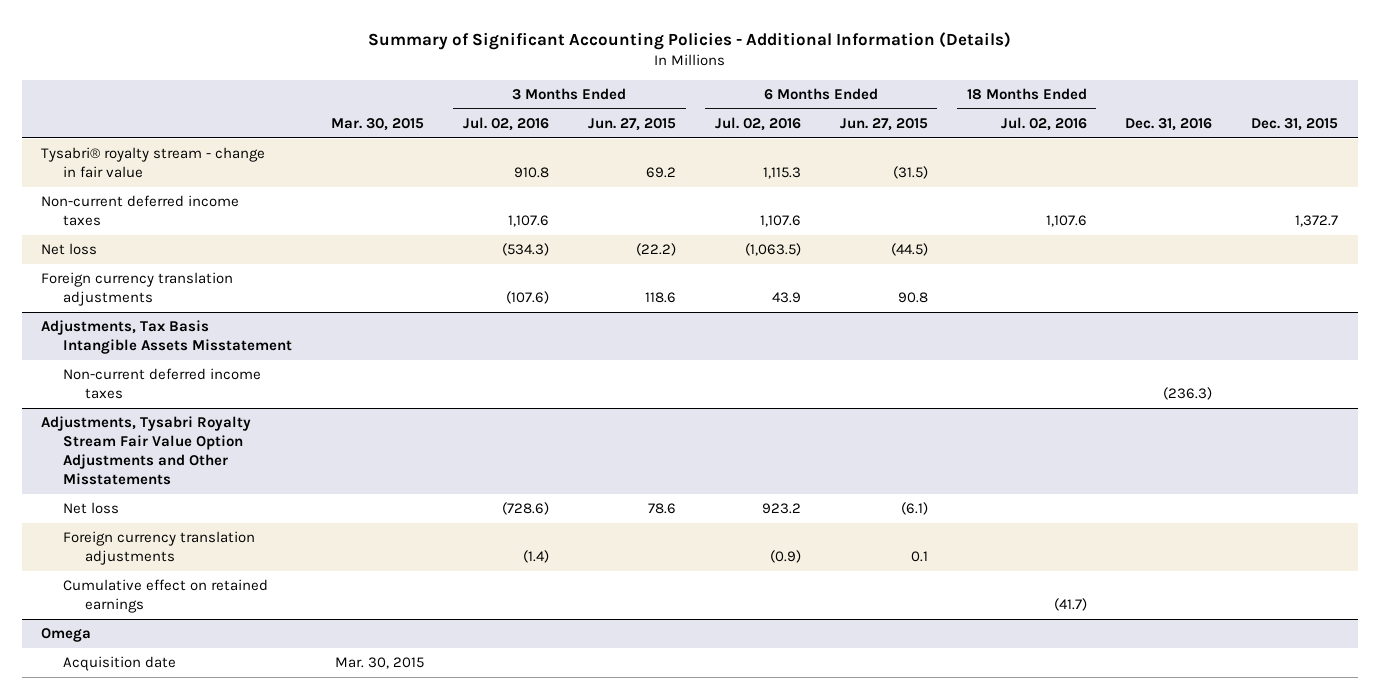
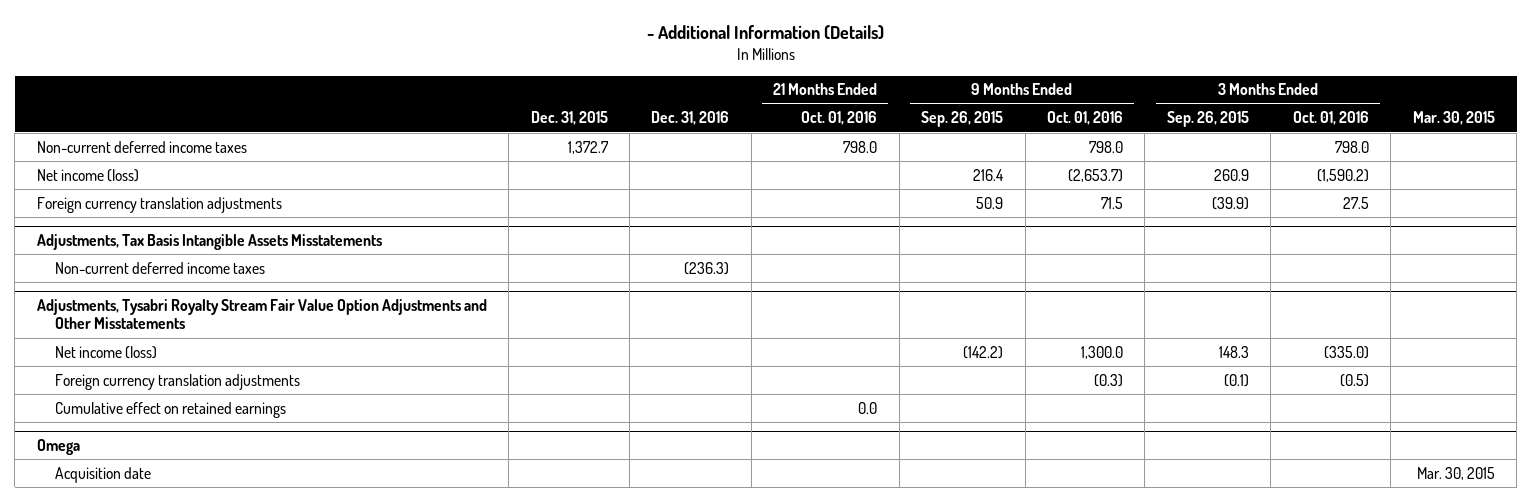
- Summary of Significant Accounting Policies - Additional Information (Details)
+ - Additional Information (Details)
- | Mar. 30, 2015 | 3 Months Ended Jul. 02, 2016 | 3 Months Ended Jun. 27, 2015 | 6 Months Ended Jul. 02, 2016 | 6 Months Ended Jun. 27, 2015 | 18 Months Ended Jul. 02, 2016 | Dec. 31, 2016 | Dec. 31, 2015
+ | Dec. 31, 2015 | Dec. 31, 2016 | 21 Months Ended Oct. 01, 2016 | 9 Months Ended Sep. 26, 2015 | 9 Months Ended Oct. 01, 2016 | 3 Months Ended Sep. 26, 2015 | 3 Months Ended Oct. 01, 2016 | Mar. 30, 2015
- Tysabri® royalty stream - change in fair value | | 910.8 | 69.2 | 1,115.3 | (31.5) | | |
- Net loss | | (534.3) | (22.2) | (1,063.5) | (44.5) | | |
+ Net income (loss) | | | | 216.4 | (2,653.7) | 260.9 | (1,590.2) |
- Adjustments, Tax Basis Intangible Assets Misstatement
+ Adjustments, Tax Basis Intangible Assets Misstatements
@ Adjustments, Tysabri Royalty Stream Fair Value Option Adjustments and Other Misstatements
- Net loss | | (728.6) | 78.6 | 923.2 | (6.1) | | |
+ Net income (loss) | | | | (142.2) | 1,300.0 | 148.3 | (335.0) |

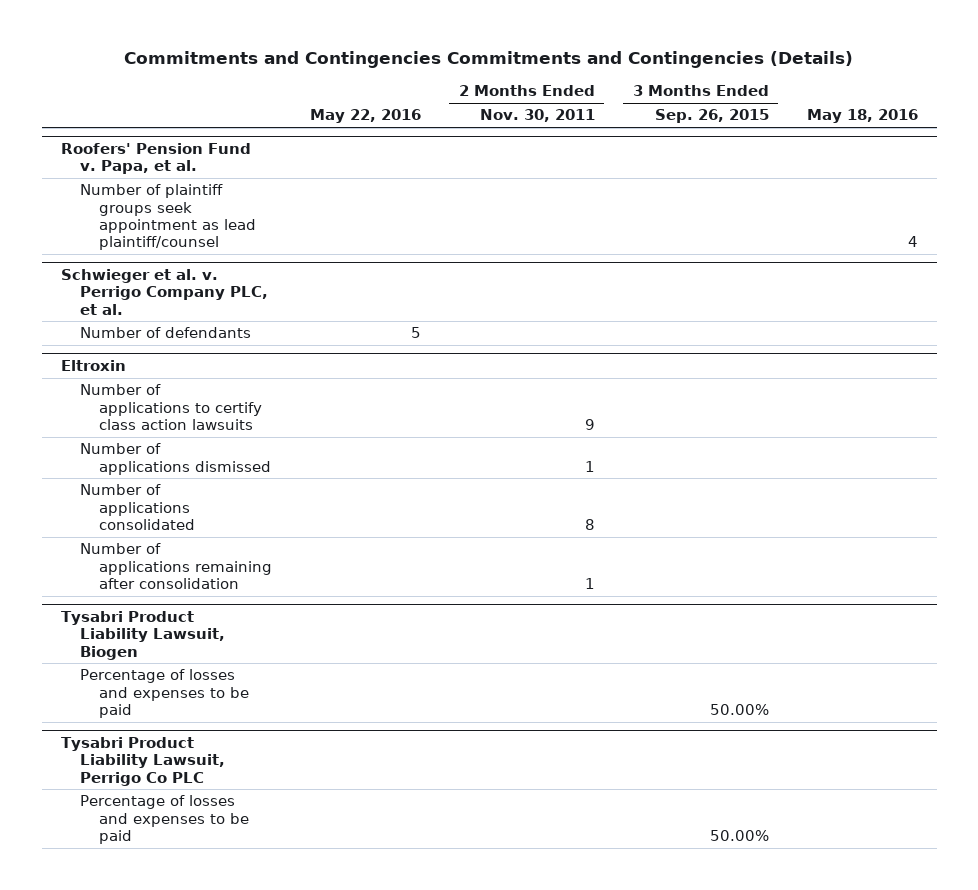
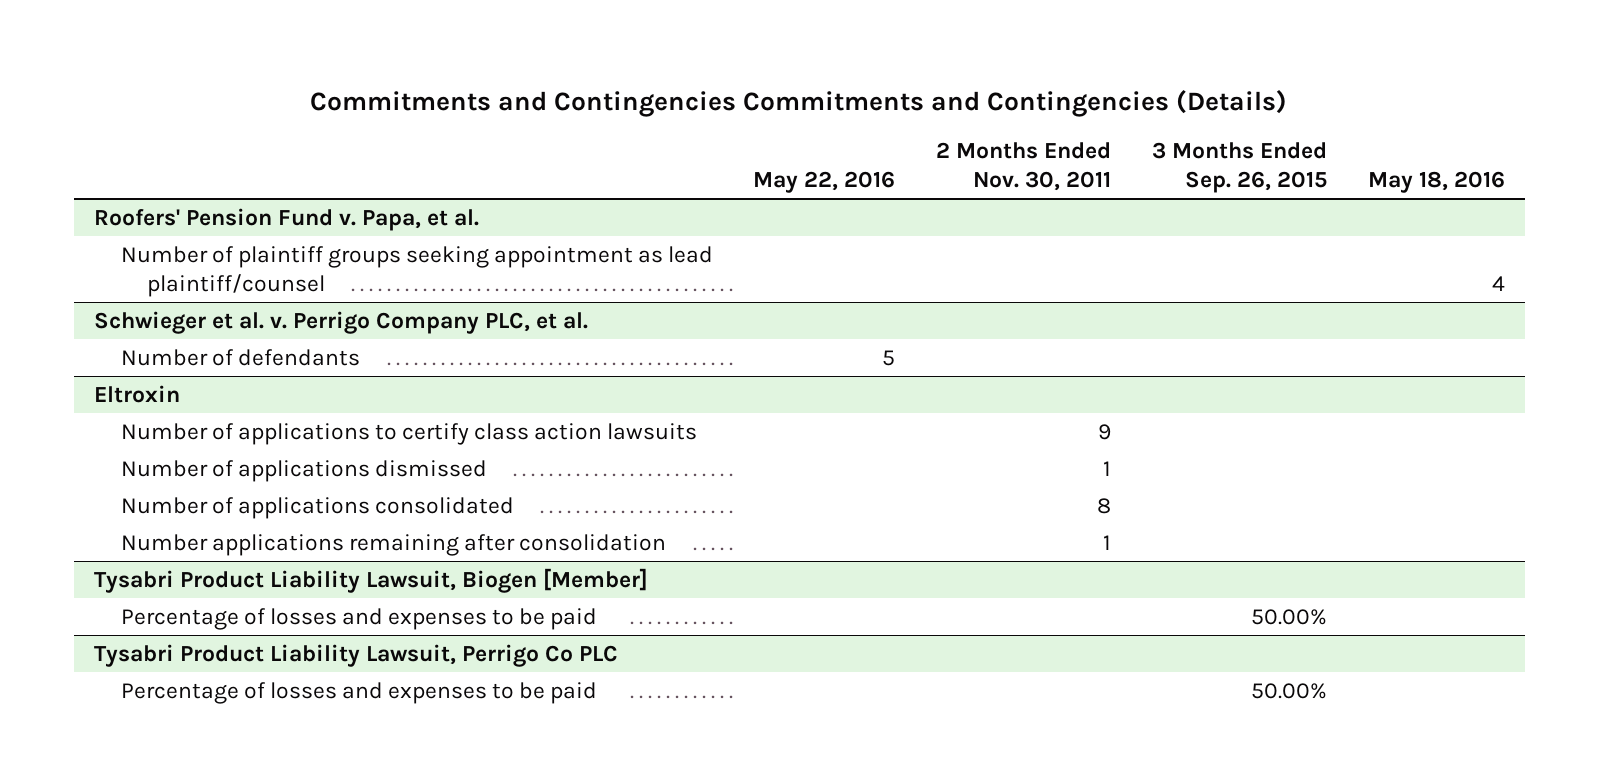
@ Roofers' Pension Fund v. Papa, et al.
- Number of plaintiff groups seek appointment as lead plaintiff/counsel | | | | 4
+ Number of plaintiff groups seeking appointment as lead plaintiff/counsel | | | | 4
@ Eltroxin
- Number of applications remaining after consolidation | | 1 | |
- Tysabri Product Liability Lawsuit, Biogen
@ Eltroxin
+ Number applications remaining after consolidation | | 1 | |
+ Tysabri Product Liability Lawsuit, Biogen [Member]

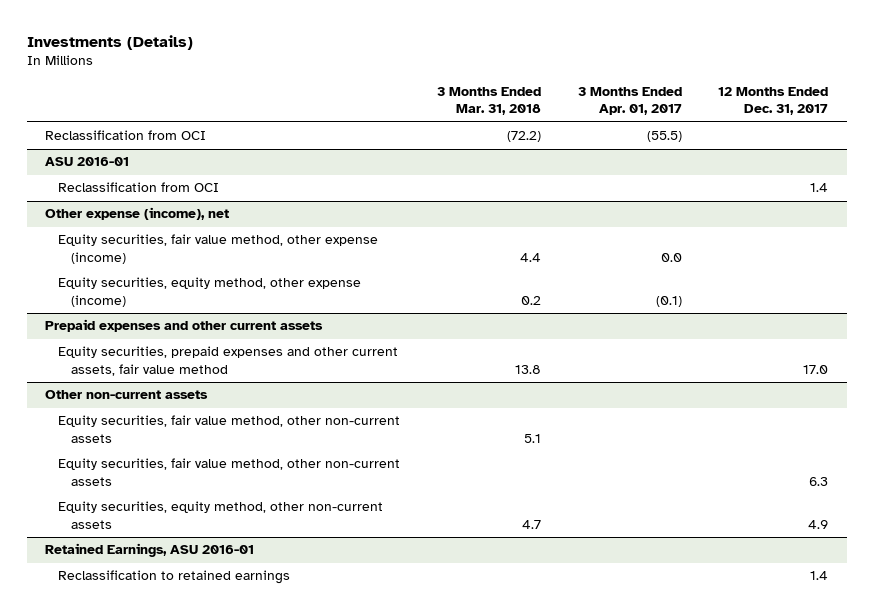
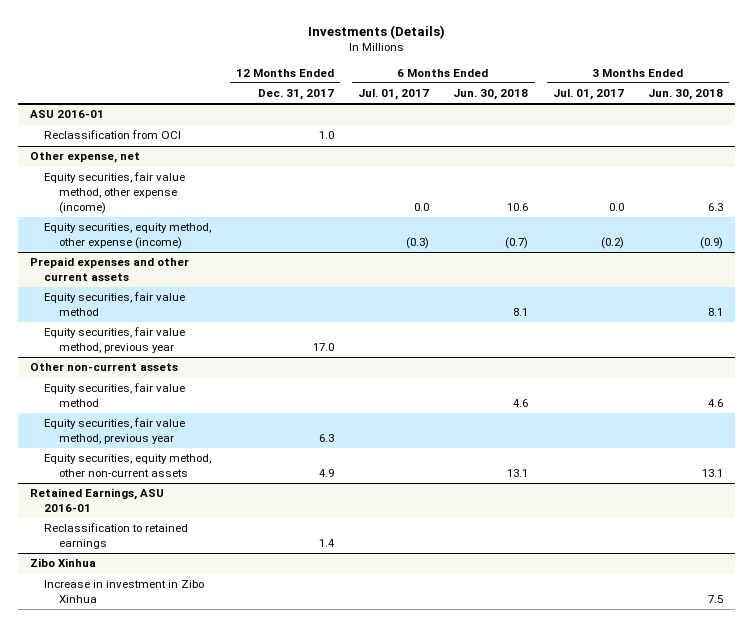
- | 3 Months Ended Mar. 31, 2018 | 3 Months Ended Apr. 01, 2017 | 12 Months Ended Dec. 31, 2017
+ | 12 Months Ended Dec. 31, 2017 | 6 Months Ended Jul. 01, 2017 | 6 Months Ended Jun. 30, 2018 | 3 Months Ended Jul. 01, 2017 | 3 Months Ended Jun. 30, 2018
- Reclassification from OCI | (72.2) | (55.5) |
@ ASU 2016-01
- Reclassification from OCI | | | 1.4
- Other expense (income), net
@ ASU 2016-01
+ Reclassification from OCI | 1.0 | | | |
+ Other expense, net
@ Prepaid expenses and other current assets
- Equity securities, prepaid expenses and other current assets, fair value method | 13.8 | | 17.0
+ Equity securities, fair value method | | | 8.1 | | 8.1
+ Equity securities, fair value method, previous year | 17.0 | | | |
@ Other non-current assets
- Equity securities, fair value method, other non-current assets | 5.1 | |
- Equity securities, fair value method, other non-current assets | | | 6.3
+ Equity securities, fair value method | | | 4.6 | | 4.6
+ Equity securities, fair value method, previous year | 6.3 | | | |
+ Zibo Xinhua
+ Increase in investment in Zibo Xinhua | | | | | 7.5

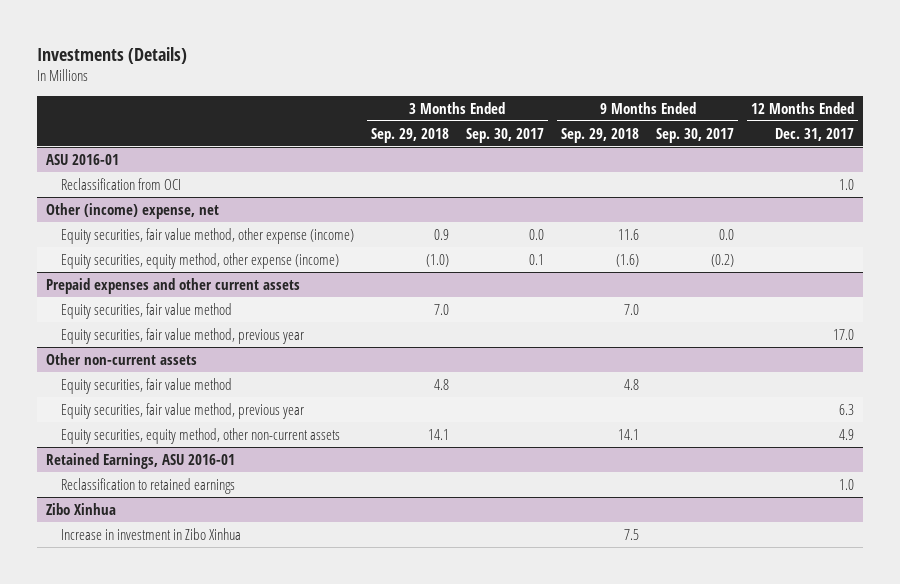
- | 12 Months Ended Dec. 31, 2017 | 6 Months Ended Jul. 01, 2017 | 6 Months Ended Jun. 30, 2018 | 3 Months Ended Jul. 01, 2017 | 3 Months Ended Jun. 30, 2018
+ | 3 Months Ended Sep. 29, 2018 | 3 Months Ended Sep. 30, 2017 | 9 Months Ended Sep. 29, 2018 | 9 Months Ended Sep. 30, 2017 | 12 Months Ended Dec. 31, 2017
- Other expense, net
+ Other (income) expense, net
@ Retained Earnings, ASU 2016-01
- Reclassification to retained earnings | 1.4 | | | |
+ Reclassification to retained earnings | | | | | 1.0

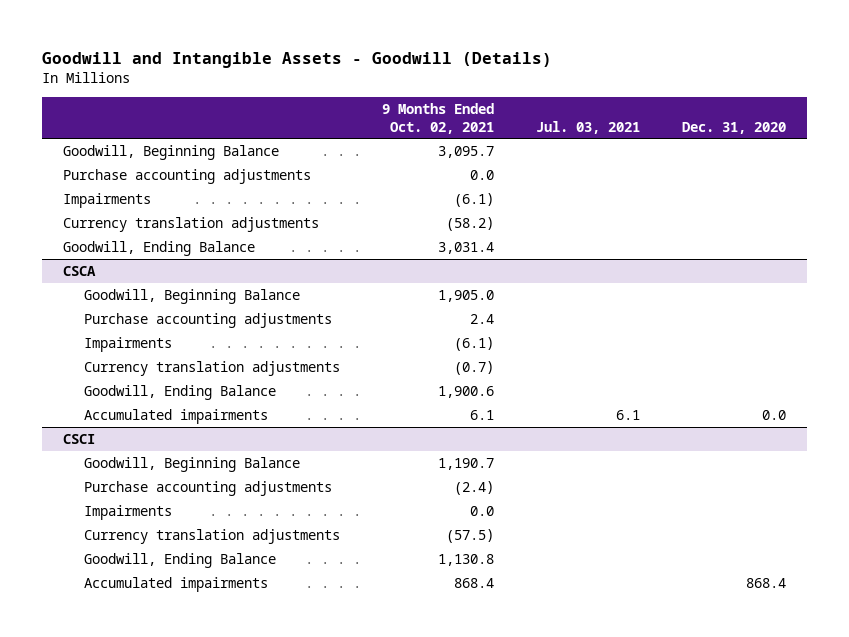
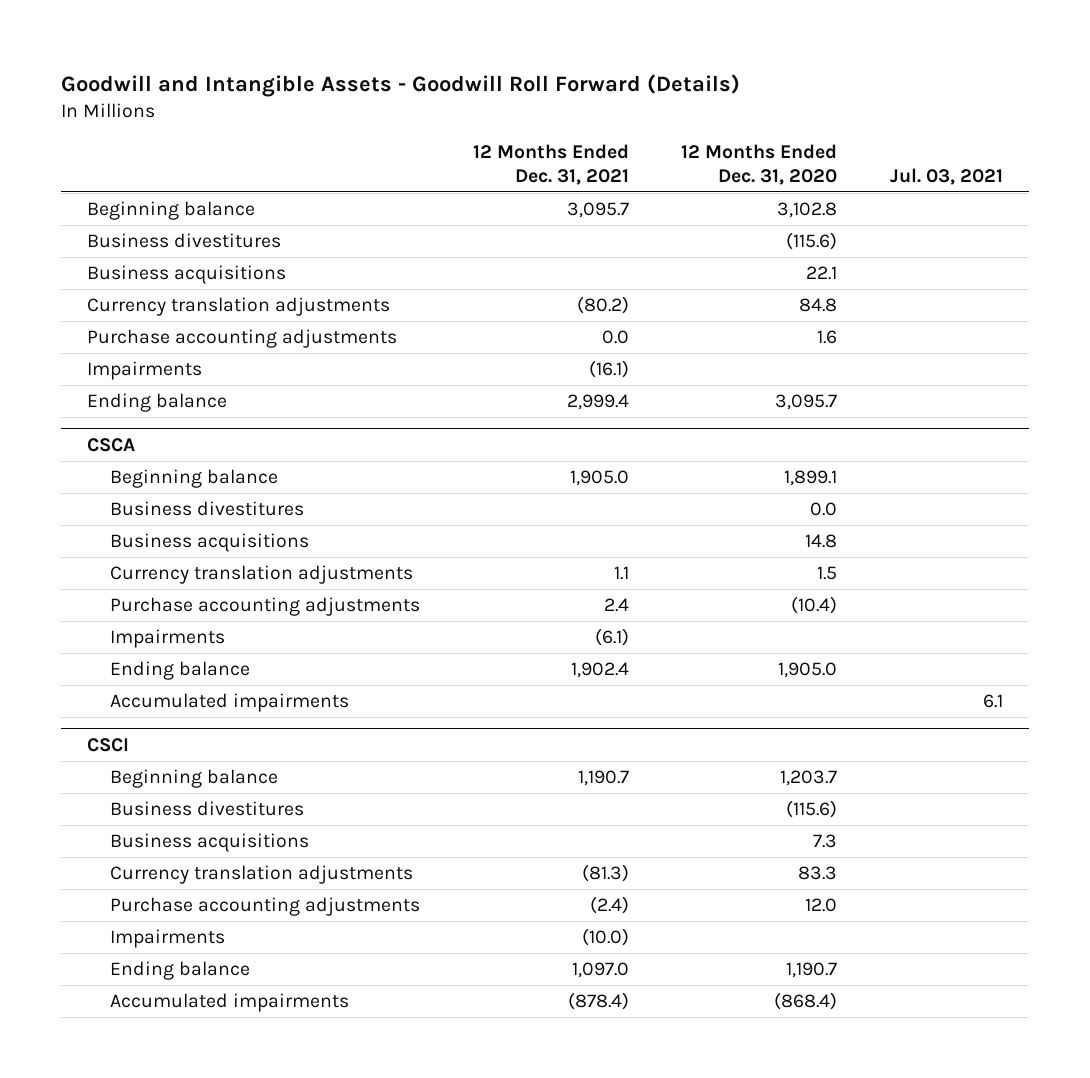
- Goodwill and Intangible Assets - Goodwill (Details)
+ Goodwill and Intangible Assets - Goodwill Roll Forward (Details)
- | 9 Months Ended Oct. 02, 2021 | Jul. 03, 2021 | Dec. 31, 2020
+ | 12 Months Ended Dec. 31, 2021 | 12 Months Ended Dec. 31, 2020 | Jul. 03, 2021
- Goodwill, Beginning Balance | 3,095.7 | |
+ Beginning balance | 3,095.7 | 3,102.8 |
+ Business divestitures | | (115.6) |
+ Business acquisitions | | 22.1 |
moved up: Currency translation adjustments | (80.2) | 84.8 |
- Goodwill, Ending Balance | 3,031.4 | |
+ Ending balance | 2,999.4 | 3,095.7 |
@ CSCA
- Goodwill, Beginning Balance | 1,905.0 | |
+ Beginning balance | 1,905.0 | 1,899.1 |
+ Business divestitures | | 0.0 |
+ Business acquisitions | | 14.8 |
moved up: Currency translation adjustments | 1.1 | 1.5 |
- Goodwill, Ending Balance | 1,900.6 | |
+ Ending balance | 1,902.4 | 1,905.0 |
@ CSCI
- Goodwill, Beginning Balance | 1,190.7 | |
+ Beginning balance | 1,190.7 | 1,203.7 |
+ Business divestitures | | (115.6) |
+ Business acquisitions | | 7.3 |
moved up: Currency translation adjustments | (81.3) | 83.3 |
- Goodwill, Ending Balance | 1,130.8 | |
+ Ending balance | 1,097.0 | 1,190.7 |

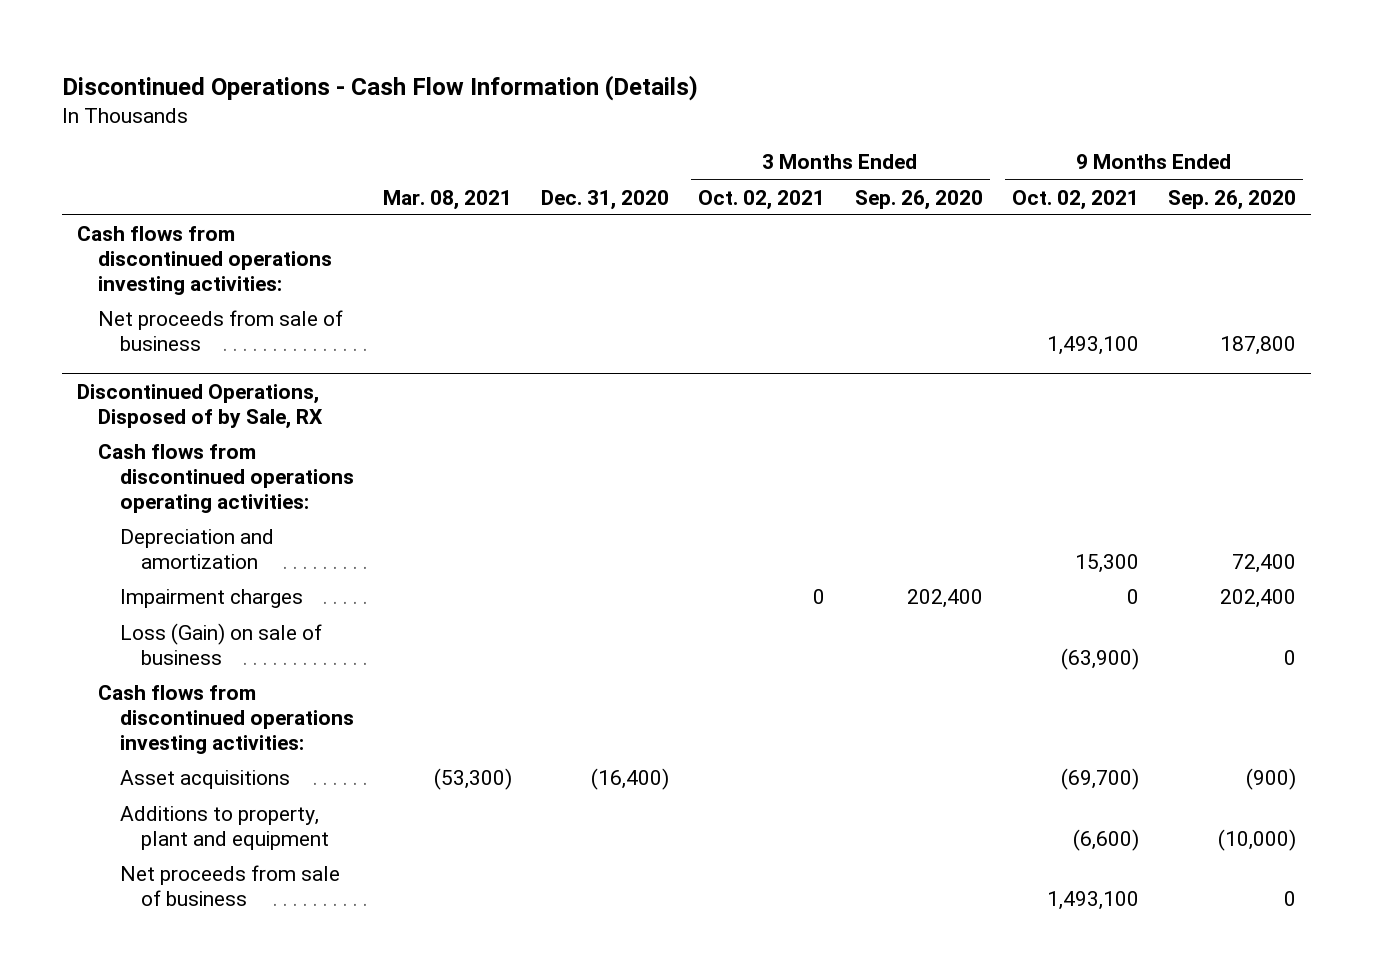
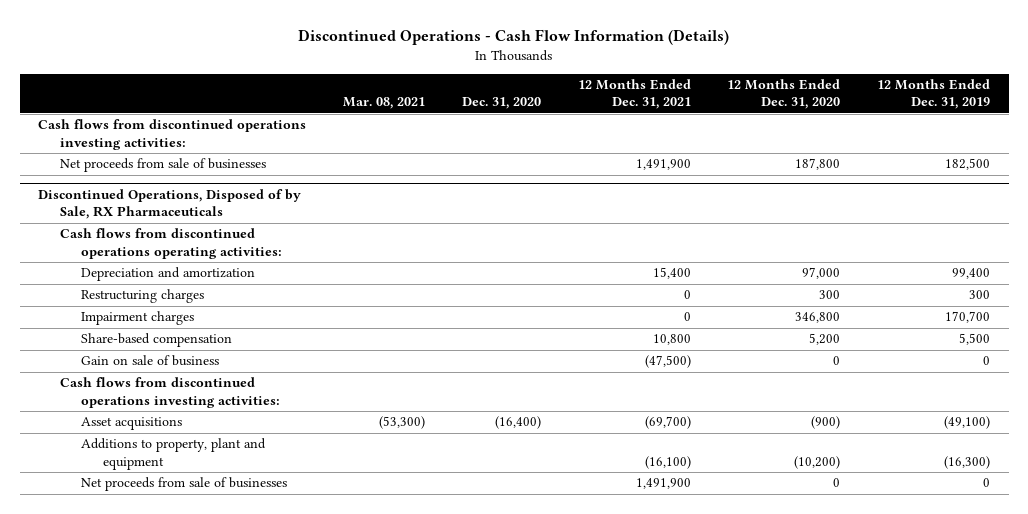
- | Mar. 08, 2021 | Dec. 31, 2020 | 3 Months Ended Oct. 02, 2021 | 3 Months Ended Sep. 26, 2020 | 9 Months Ended Oct. 02, 2021 | 9 Months Ended Sep. 26, 2020
+ | Mar. 08, 2021 | Dec. 31, 2020 | 12 Months Ended Dec. 31, 2021 | 12 Months Ended Dec. 31, 2020 | 12 Months Ended Dec. 31, 2019
- Net proceeds from sale of business | | | | | 1,493,100 | 187,800
- Discontinued Operations, Disposed of by Sale, RX
+ Net proceeds from sale of businesses | | | 1,491,900 | 187,800 | 182,500
+ Discontinued Operations, Disposed of by Sale, RX Pharmaceuticals
+ Restructuring charges | | | 0 | 300 | 300
- Loss (Gain) on sale of business | | | | | (63,900) | 0
+ Share-based compensation | | | 10,800 | 5,200 | 5,500
+ Gain on sale of business | | | (47,500) | 0 | 0
- Net proceeds from sale of business | | | | | 1,493,100 | 0
+ Net proceeds from sale of businesses | | | 1,491,900 | 0 | 0

